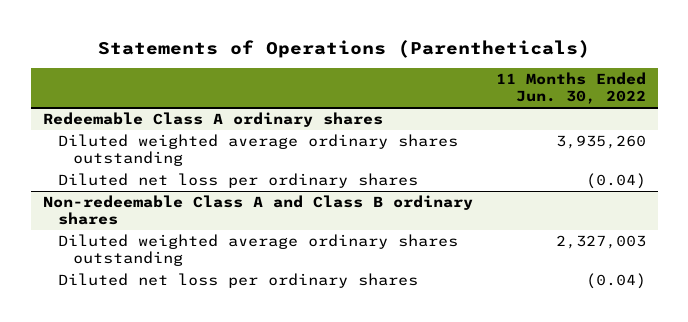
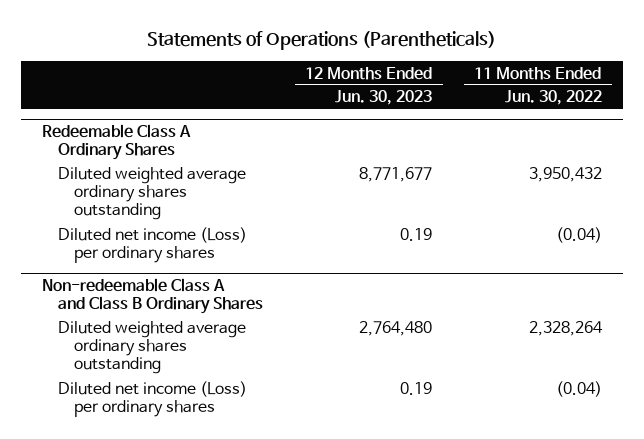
- | 11 Months Ended Jun. 30, 2022
+ | 12 Months Ended Jun. 30, 2023 | 11 Months Ended Jun. 30, 2022
- Redeemable Class A ordinary shares
- Diluted weighted average ordinary shares outstanding | 3,935,260
- Diluted net loss per ordinary shares | (0.04)
- Non-redeemable Class A and Class B ordinary shares
- Diluted weighted average ordinary shares outstanding | 2,327,003
- Diluted net loss per ordinary shares | (0.04)
+ Redeemable Class A Ordinary Shares
+ Diluted weighted average ordinary shares outstanding | 8,771,677 | 3,950,432
+ Diluted net income (Loss) per ordinary shares | 0.19 | (0.04)
+ Non-redeemable Class A and Class B Ordinary Shares
+ Diluted weighted average ordinary shares outstanding | 2,764,480 | 2,328,264
+ Diluted net income (Loss) per ordinary shares | 0.19 | (0.04)

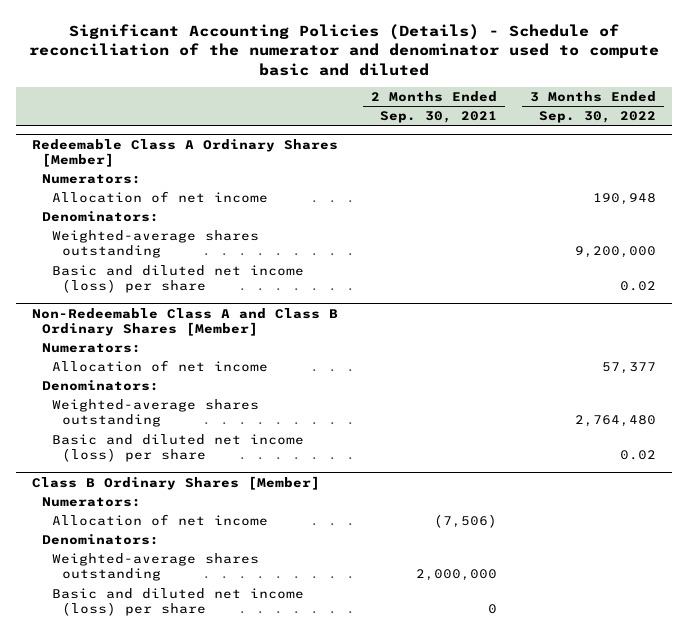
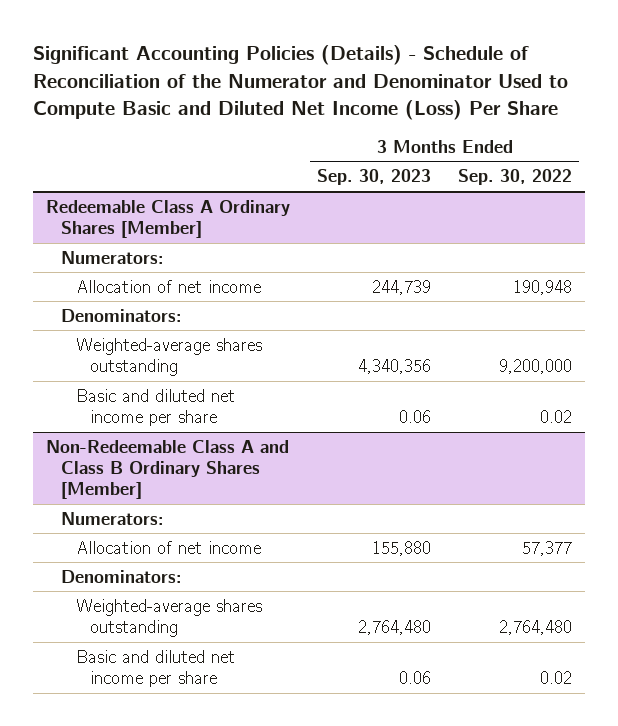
- Significant Accounting Policies (Details) - Schedule of reconciliation of the numerator and denominator used to compute basic and diluted
+ Significant Accounting Policies (Details) - Schedule of Reconciliation of the Numerator and Denominator Used to Compute Basic and Diluted Net Income (Loss) Per Share
- | 2 Months Ended Sep. 30, 2021 | 3 Months Ended Sep. 30, 2022
+ | 3 Months Ended Sep. 30, 2023 | 3 Months Ended Sep. 30, 2022
@ Redeemable Class A Ordinary Shares [Member]
- Basic and diluted net income (loss) per share | | 0.02
+ Basic and diluted net income per share | 0.06 | 0.02
@ Non-Redeemable Class A and Class B Ordinary Shares [Member]
- Basic and diluted net income (loss) per share | | 0.02
- Class B Ordinary Shares [Member]
- Numerators:
- Allocation of net income | (7,506) |
- Denominators:
- Weighted-average shares outstanding | 2,000,000 |
- Basic and diluted net income (loss) per share | 0 |
@ Non-Redeemable Class A and Class B Ordinary Shares [Member]
+ Basic and diluted net income per share | 0.06 | 0.02

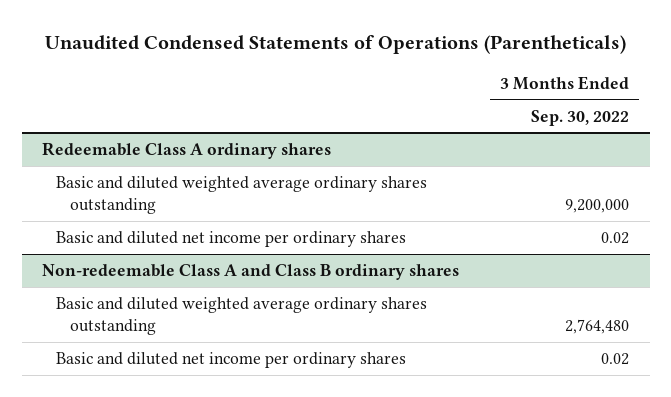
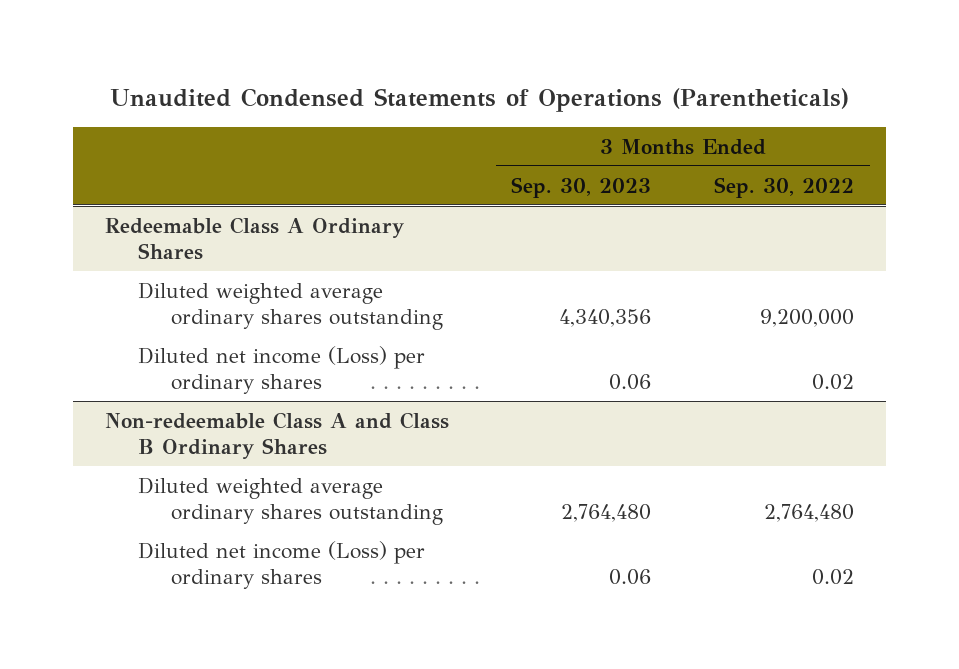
- | 3 Months Ended Sep. 30, 2022
+ | 3 Months Ended Sep. 30, 2023 | 3 Months Ended Sep. 30, 2022
- Redeemable Class A ordinary shares
- Basic and diluted weighted average ordinary shares outstanding | 9,200,000
- Basic and diluted net income per ordinary shares | 0.02
- Non-redeemable Class A and Class B ordinary shares
- Basic and diluted weighted average ordinary shares outstanding | 2,764,480
- Basic and diluted net income per ordinary shares | 0.02
+ Redeemable Class A Ordinary Shares
+ Diluted weighted average ordinary shares outstanding | 4,340,356 | 9,200,000
+ Diluted net income (Loss) per ordinary shares | 0.06 | 0.02
+ Non-redeemable Class A and Class B Ordinary Shares
+ Diluted weighted average ordinary shares outstanding | 2,764,480 | 2,764,480
+ Diluted net income (Loss) per ordinary shares | 0.06 | 0.02

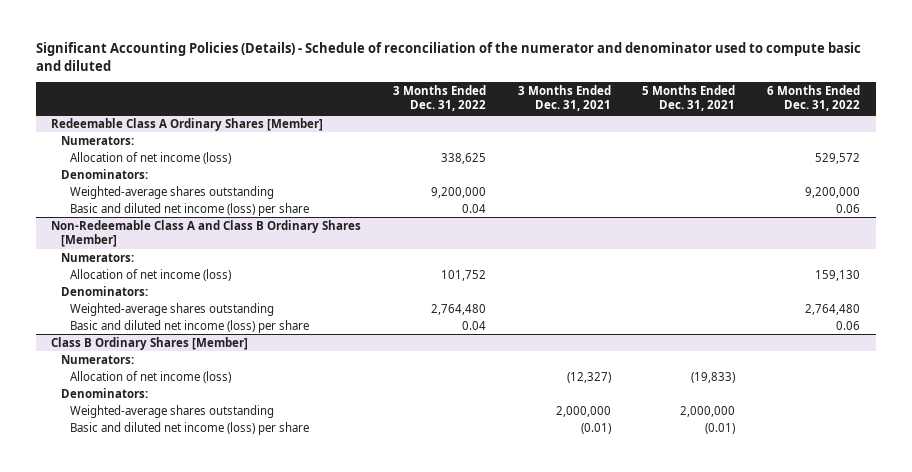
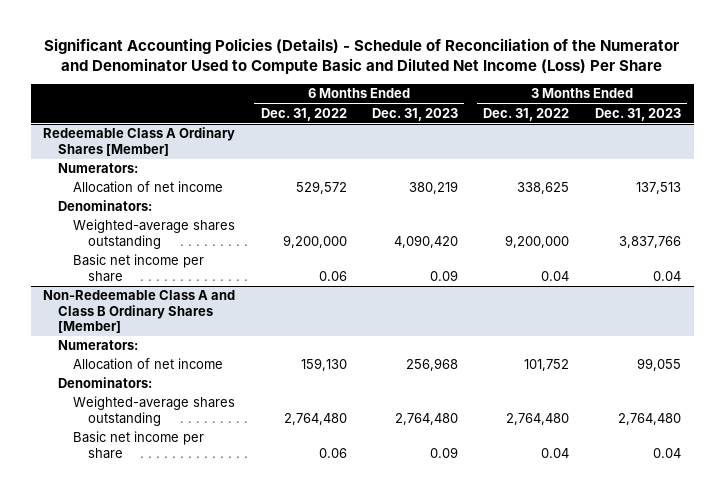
- Significant Accounting Policies (Details) - Schedule of reconciliation of the numerator and denominator used to compute basic and diluted
+ Significant Accounting Policies (Details) - Schedule of Reconciliation of the Numerator and Denominator Used to Compute Basic and Diluted Net Income (Loss) Per Share
- | 3 Months Ended Dec. 31, 2022 | 3 Months Ended Dec. 31, 2021 | 5 Months Ended Dec. 31, 2021 | 6 Months Ended Dec. 31, 2022
+ | 6 Months Ended Dec. 31, 2022 | 6 Months Ended Dec. 31, 2023 | 3 Months Ended Dec. 31, 2022 | 3 Months Ended Dec. 31, 2023
@ Redeemable Class A Ordinary Shares [Member]
- Allocation of net income (loss) | 338,625 | | | 529,572
+ Allocation of net income | 529,572 | 380,219 | 338,625 | 137,513
- Basic and diluted net income (loss) per share | 0.04 | | | 0.06
+ Basic net income per share | 0.06 | 0.09 | 0.04 | 0.04
@ Non-Redeemable Class A and Class B Ordinary Shares [Member]
- Allocation of net income (loss) | 101,752 | | | 159,130
+ Allocation of net income | 159,130 | 256,968 | 101,752 | 99,055
- Basic and diluted net income (loss) per share | 0.04 | | | 0.06
- Class B Ordinary Shares [Member]
- Numerators:
- Allocation of net income (loss) | | (12,327) | (19,833) |
- Denominators:
- Weighted-average shares outstanding | | 2,000,000 | 2,000,000 |
- Basic and diluted net income (loss) per share | | (0.01) | (0.01) |
@ Non-Redeemable Class A and Class B Ordinary Shares [Member]
+ Basic net income per share | 0.06 | 0.09 | 0.04 | 0.04

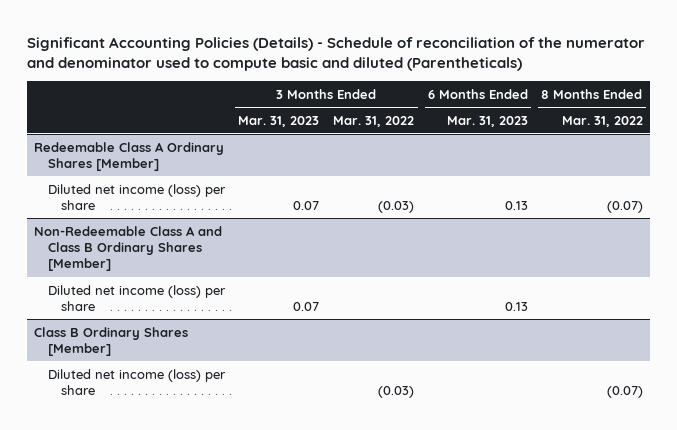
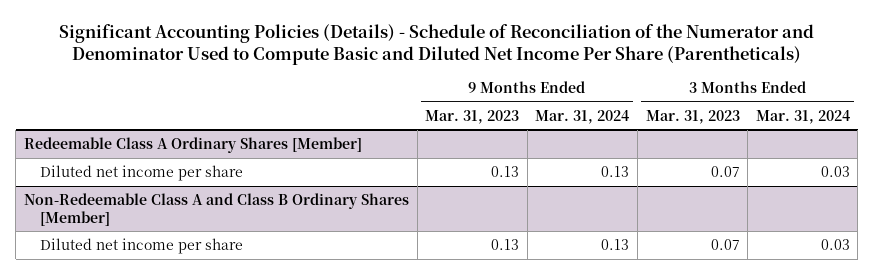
- Significant Accounting Policies (Details) - Schedule of reconciliation of the numerator and denominator used to compute basic and diluted (Parentheticals)
+ Significant Accounting Policies (Details) - Schedule of Reconciliation of the Numerator and Denominator Used to Compute Basic and Diluted Net Income Per Share (Parentheticals)
- | 3 Months Ended Mar. 31, 2023 | 3 Months Ended Mar. 31, 2022 | 6 Months Ended Mar. 31, 2023 | 8 Months Ended Mar. 31, 2022
+ | 9 Months Ended Mar. 31, 2023 | 9 Months Ended Mar. 31, 2024 | 3 Months Ended Mar. 31, 2023 | 3 Months Ended Mar. 31, 2024
@ Redeemable Class A Ordinary Shares [Member]
- Diluted net income (loss) per share | 0.07 | (0.03) | 0.13 | (0.07)
+ Diluted net income per share | 0.13 | 0.13 | 0.07 | 0.03
@ Non-Redeemable Class A and Class B Ordinary Shares [Member]
- Diluted net income (loss) per share | 0.07 | | 0.13 |
- Class B Ordinary Shares [Member]
- Diluted net income (loss) per share | | (0.03) | | (0.07)
@ Non-Redeemable Class A and Class B Ordinary Shares [Member]
+ Diluted net income per share | 0.13 | 0.13 | 0.07 | 0.03

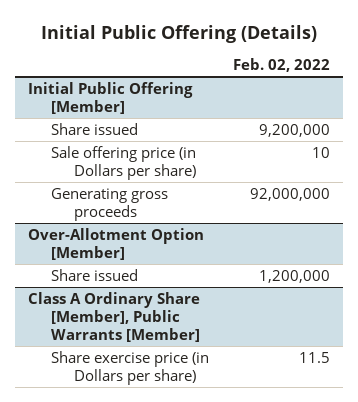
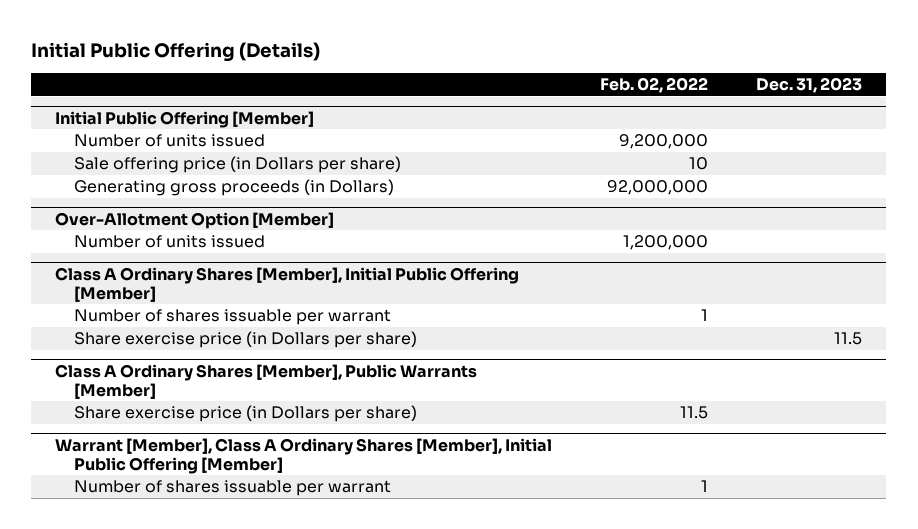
- | Feb. 02, 2022
+ | Feb. 02, 2022 | Dec. 31, 2023
@ Initial Public Offering [Member]
- Share issued | 9,200,000
+ Number of units issued | 9,200,000 |
- Generating gross proceeds | 92,000,000
+ Generating gross proceeds (in Dollars) | 92,000,000 |
@ Over-Allotment Option [Member]
- Share issued | 1,200,000
- Class A Ordinary Share [Member], Public Warrants [Member]
@ Over-Allotment Option [Member]
+ Number of units issued | 1,200,000 |
+ Class A Ordinary Shares [Member], Initial Public Offering [Member]
+ Number of shares issuable per warrant | 1 |
+ Share exercise price (in Dollars per share) | | 11.5
+ Class A Ordinary Shares [Member], Public Warrants [Member]
+ Warrant [Member], Class A Ordinary Shares [Member], Initial Public Offering [Member]
+ Number of shares issuable per warrant | 1 |

